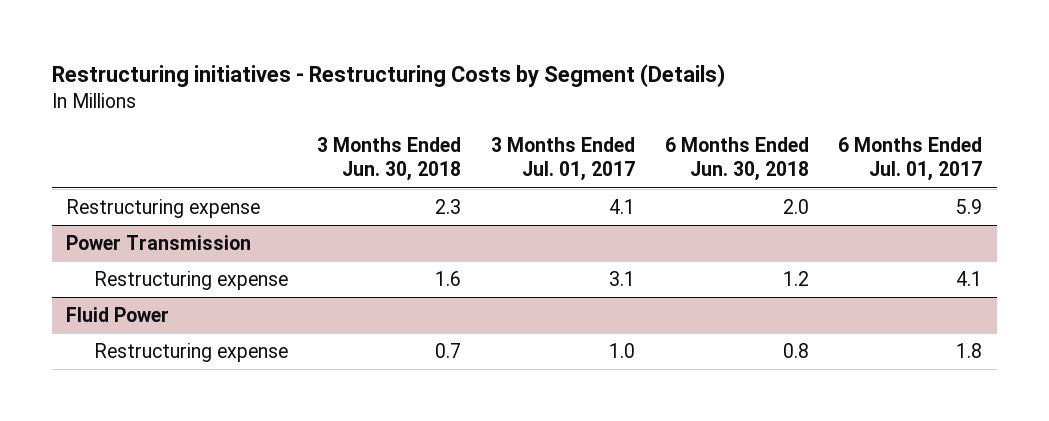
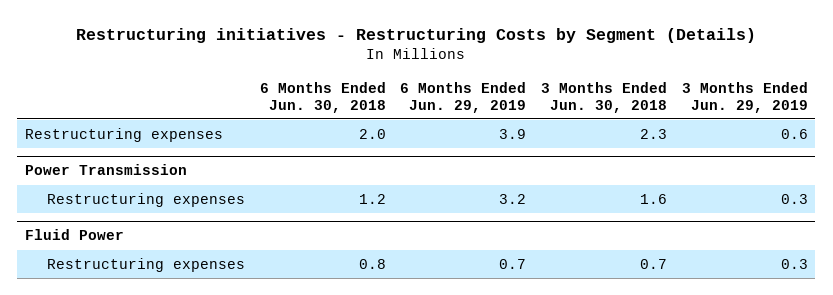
- | 3 Months Ended Jun. 30, 2018 | 3 Months Ended Jul. 01, 2017 | 6 Months Ended Jun. 30, 2018 | 6 Months Ended Jul. 01, 2017
+ | 6 Months Ended Jun. 30, 2018 | 6 Months Ended Jun. 29, 2019 | 3 Months Ended Jun. 30, 2018 | 3 Months Ended Jun. 29, 2019
- Restructuring expense | 2.3 | 4.1 | 2.0 | 5.9
+ Restructuring expenses | 2.0 | 3.9 | 2.3 | 0.6
@ Power Transmission
- Restructuring expense | 1.6 | 3.1 | 1.2 | 4.1
+ Restructuring expenses | 1.2 | 3.2 | 1.6 | 0.3
@ Fluid Power
- Restructuring expense | 0.7 | 1.0 | 0.8 | 1.8
+ Restructuring expenses | 0.8 | 0.7 | 0.7 | 0.3

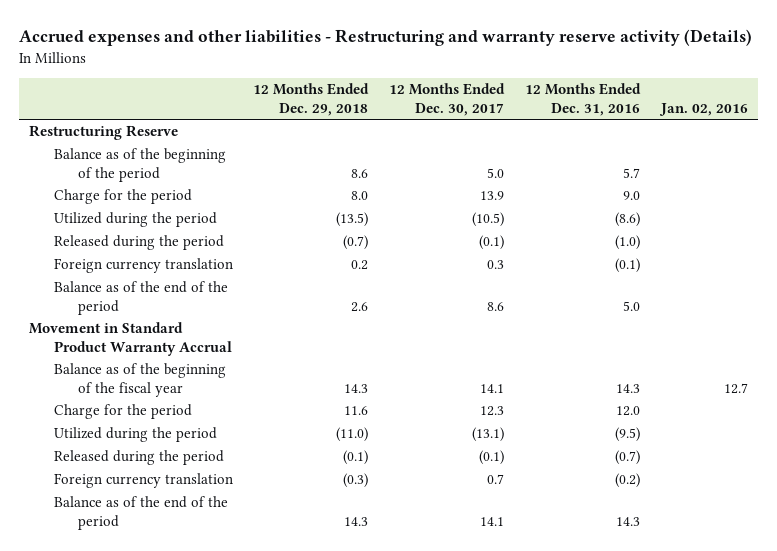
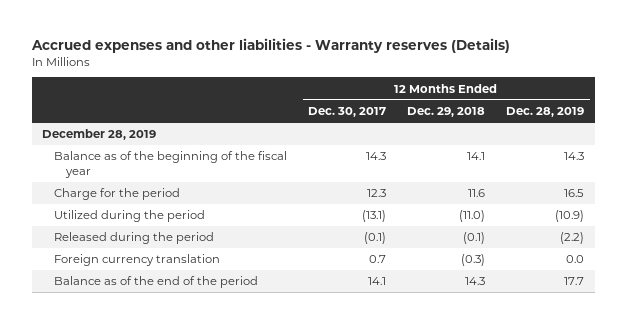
- Accrued expenses and other liabilities - Restructuring and warranty reserve activity (Details)
+ Accrued expenses and other liabilities - Warranty reserves (Details)
- | 12 Months Ended Dec. 29, 2018 | 12 Months Ended Dec. 30, 2017 | 12 Months Ended Dec. 31, 2016 | Jan. 02, 2016
+ | 12 Months Ended Dec. 30, 2017 | 12 Months Ended Dec. 29, 2018 | 12 Months Ended Dec. 28, 2019
- Restructuring Reserve
- Balance as of the beginning of the period | 8.6 | 5.0 | 5.7 |
- Charge for the period | 8.0 | 13.9 | 9.0 |
- Utilized during the period | (13.5) | (10.5) | (8.6) |
- Released during the period | (0.7) | (0.1) | (1.0) |
- Foreign currency translation | 0.2 | 0.3 | (0.1) |
- Balance as of the end of the period | 2.6 | 8.6 | 5.0 |
- Movement in Standard Product Warranty Accrual
- Balance as of the beginning of the fiscal year | 14.3 | 14.1 | 14.3 | 12.7
+ December 28, 2019
+ Balance as of the beginning of the fiscal year | 14.3 | 14.1 | 14.3

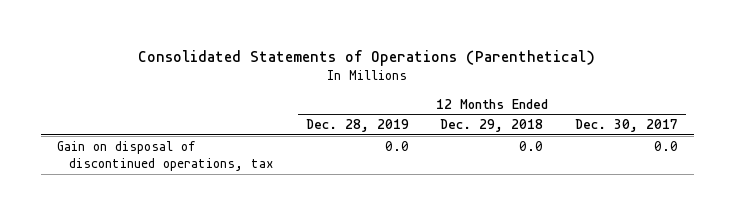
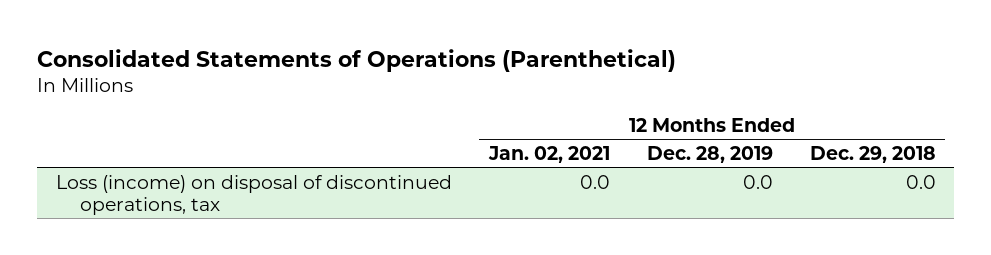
- | 12 Months Ended Dec. 28, 2019 | 12 Months Ended Dec. 29, 2018 | 12 Months Ended Dec. 30, 2017
+ | 12 Months Ended Jan. 02, 2021 | 12 Months Ended Dec. 28, 2019 | 12 Months Ended Dec. 29, 2018
- Gain on disposal of discontinued operations, tax | 0.0 | 0.0 | 0.0
+ Loss (income) on disposal of discontinued operations, tax | 0.0 | 0.0 | 0.0

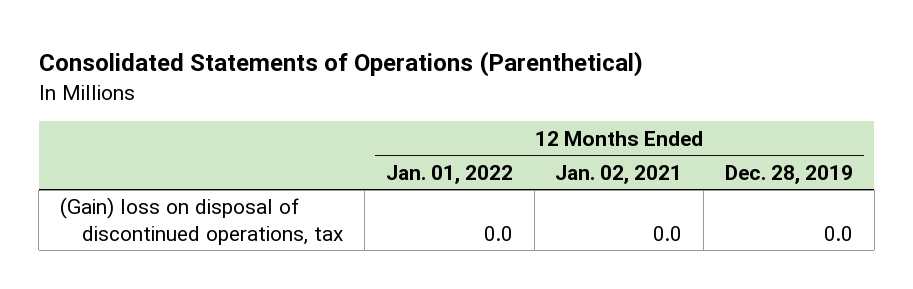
- | 12 Months Ended Jan. 02, 2021 | 12 Months Ended Dec. 28, 2019 | 12 Months Ended Dec. 29, 2018
+ | 12 Months Ended Jan. 01, 2022 | 12 Months Ended Jan. 02, 2021 | 12 Months Ended Dec. 28, 2019
- Loss (income) on disposal of discontinued operations, tax | 0.0 | 0.0 | 0.0
+ (Gain) loss on disposal of discontinued operations, tax | 0.0 | 0.0 | 0.0

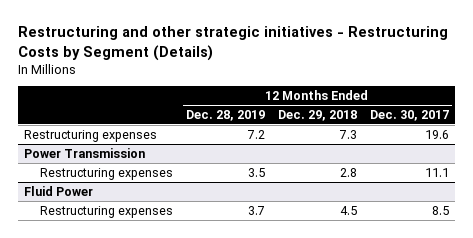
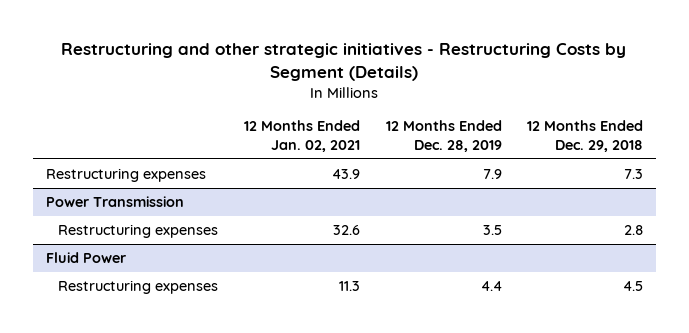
- | 12 Months Ended Dec. 28, 2019 | 12 Months Ended Dec. 29, 2018 | 12 Months Ended Dec. 30, 2017
+ | 12 Months Ended Jan. 02, 2021 | 12 Months Ended Dec. 28, 2019 | 12 Months Ended Dec. 29, 2018
- Restructuring expenses | 7.2 | 7.3 | 19.6
+ Restructuring expenses | 43.9 | 7.9 | 7.3
@ Fluid Power
- Restructuring expenses | 3.7 | 4.5 | 8.5
+ Restructuring expenses | 11.3 | 4.4 | 4.5

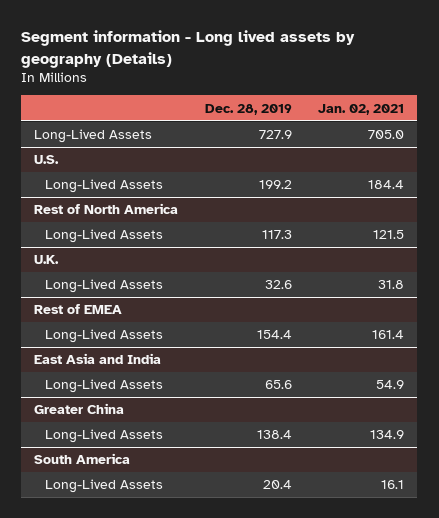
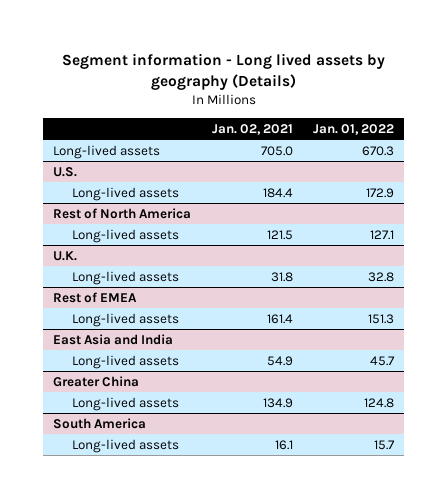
- | Dec. 28, 2019 | Jan. 02, 2021
+ | Jan. 02, 2021 | Jan. 01, 2022
- Long-Lived Assets | 727.9 | 705.0
+ Long-lived assets | 705.0 | 670.3
@ U.S.
- Long-Lived Assets | 199.2 | 184.4
+ Long-lived assets | 184.4 | 172.9
@ Rest of North America
- Long-Lived Assets | 117.3 | 121.5
+ Long-lived assets | 121.5 | 127.1
@ U.K.
- Long-Lived Assets | 32.6 | 31.8
+ Long-lived assets | 31.8 | 32.8
@ Rest of EMEA
- Long-Lived Assets | 154.4 | 161.4
+ Long-lived assets | 161.4 | 151.3
@ East Asia and India
- Long-Lived Assets | 65.6 | 54.9
+ Long-lived assets | 54.9 | 45.7
@ Greater China
- Long-Lived Assets | 138.4 | 134.9
+ Long-lived assets | 134.9 | 124.8
@ South America
- Long-Lived Assets | 20.4 | 16.1
+ Long-lived assets | 16.1 | 15.7

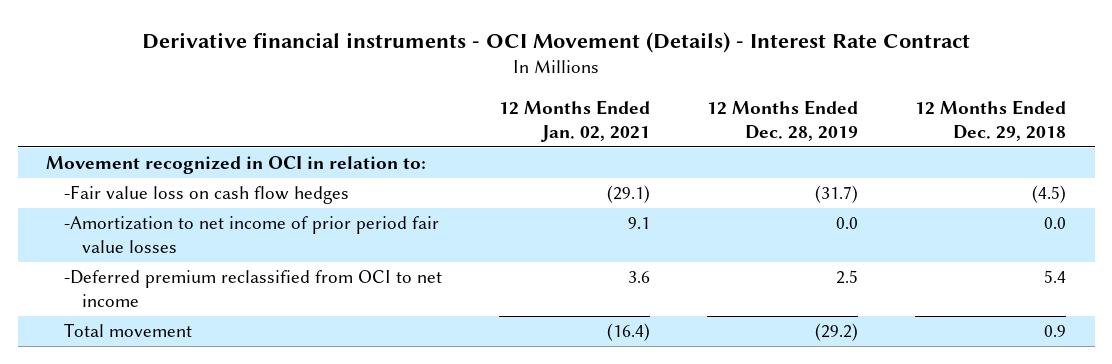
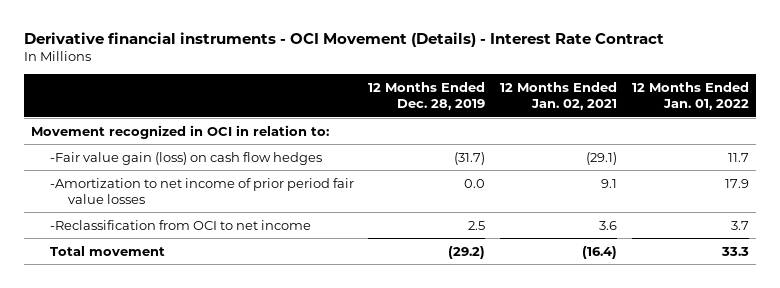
- | 12 Months Ended Jan. 02, 2021 | 12 Months Ended Dec. 28, 2019 | 12 Months Ended Dec. 29, 2018
+ | 12 Months Ended Dec. 28, 2019 | 12 Months Ended Jan. 02, 2021 | 12 Months Ended Jan. 01, 2022
- -Fair value loss on cash flow hedges | (29.1) | (31.7) | (4.5)
+ -Fair value gain (loss) on cash flow hedges | (31.7) | (29.1) | 11.7
- -Deferred premium reclassified from OCI to net income | 3.6 | 2.5 | 5.4
+ -Reclassification from OCI to net income | 2.5 | 3.6 | 3.7

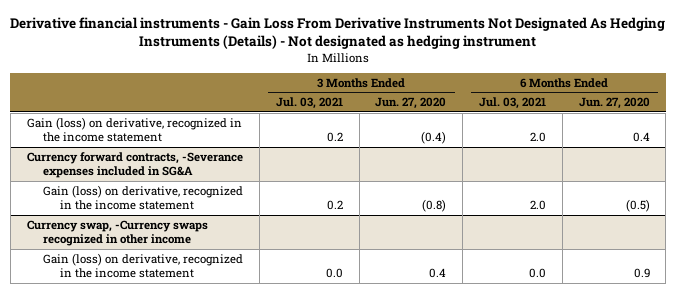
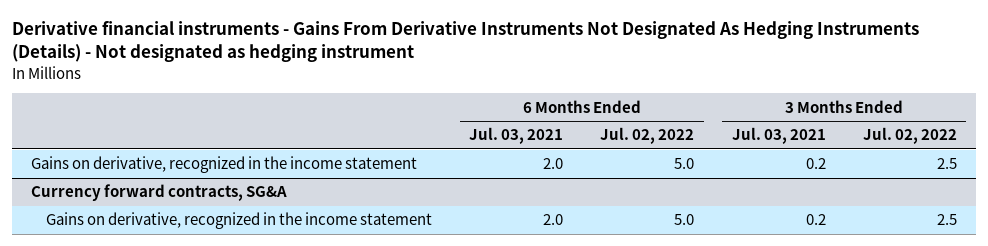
- Derivative financial instruments - Gain Loss From Derivative Instruments Not Designated As Hedging Instruments (Details) - Not designated as hedging instrument
+ Derivative financial instruments - Gains From Derivative Instruments Not Designated As Hedging Instruments (Details) - Not designated as hedging instrument
- | 3 Months Ended Jul. 03, 2021 | 3 Months Ended Jun. 27, 2020 | 6 Months Ended Jul. 03, 2021 | 6 Months Ended Jun. 27, 2020
+ | 6 Months Ended Jul. 03, 2021 | 6 Months Ended Jul. 02, 2022 | 3 Months Ended Jul. 03, 2021 | 3 Months Ended Jul. 02, 2022
- Gain (loss) on derivative, recognized in the income statement | 0.2 | (0.4) | 2.0 | 0.4
- Currency forward contracts, -Severance expenses included in SG&A
- Gain (loss) on derivative, recognized in the income statement | 0.2 | (0.8) | 2.0 | (0.5)
- Currency swap, -Currency swaps recognized in other income
- Gain (loss) on derivative, recognized in the income statement | 0.0 | 0.4 | 0.0 | 0.9
+ Gains on derivative, recognized in the income statement | 2.0 | 5.0 | 0.2 | 2.5
+ Currency forward contracts, SG&A
+ Gains on derivative, recognized in the income statement | 2.0 | 5.0 | 0.2 | 2.5

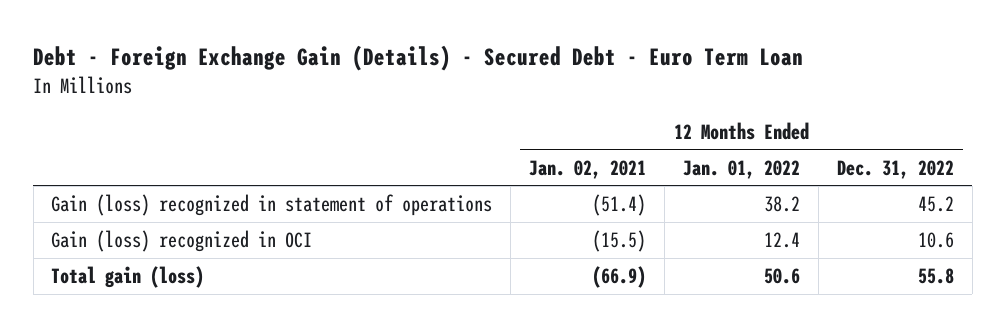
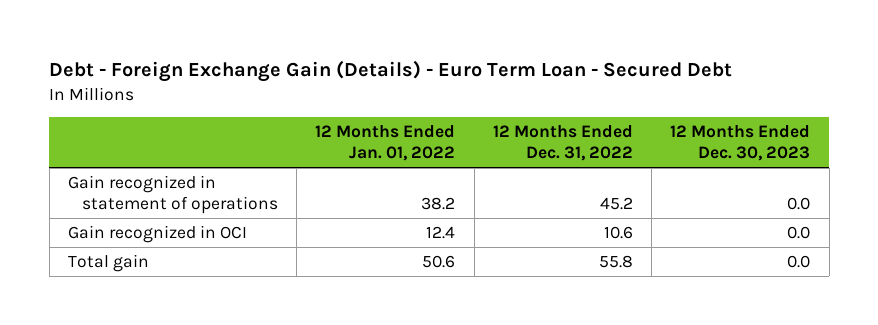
- Debt - Foreign Exchange Gain (Details) - Secured Debt - Euro Term Loan
+ Debt - Foreign Exchange Gain (Details) - Euro Term Loan - Secured Debt
- | 12 Months Ended Jan. 02, 2021 | 12 Months Ended Jan. 01, 2022 | 12 Months Ended Dec. 31, 2022
+ | 12 Months Ended Jan. 01, 2022 | 12 Months Ended Dec. 31, 2022 | 12 Months Ended Dec. 30, 2023
- Gain (loss) recognized in statement of operations | (51.4) | 38.2 | 45.2
- Gain (loss) recognized in OCI | (15.5) | 12.4 | 10.6
- Total gain (loss) | (66.9) | 50.6 | 55.8
+ Gain recognized in statement of operations | 38.2 | 45.2 | 0.0
+ Gain recognized in OCI | 12.4 | 10.6 | 0.0
+ Total gain | 50.6 | 55.8 | 0.0

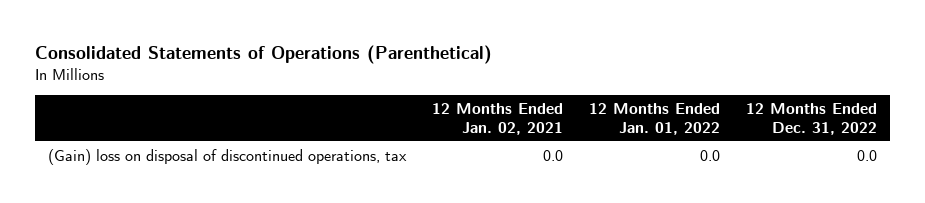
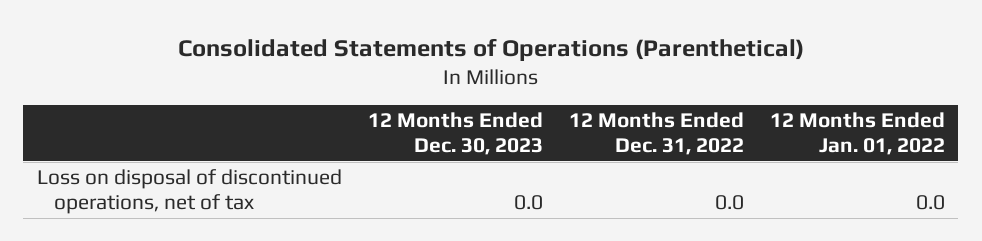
- | 12 Months Ended Jan. 02, 2021 | 12 Months Ended Jan. 01, 2022 | 12 Months Ended Dec. 31, 2022
+ | 12 Months Ended Dec. 30, 2023 | 12 Months Ended Dec. 31, 2022 | 12 Months Ended Jan. 01, 2022
- (Gain) loss on disposal of discontinued operations, tax | 0.0 | 0.0 | 0.0
+ Loss on disposal of discontinued operations, net of tax | 0.0 | 0.0 | 0.0

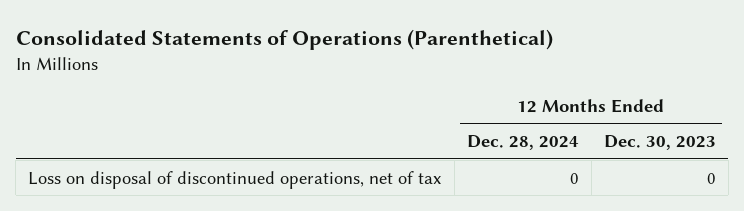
- | 12 Months Ended Dec. 30, 2023 | 12 Months Ended Dec. 31, 2022 | 12 Months Ended Jan. 01, 2022
+ | 12 Months Ended Dec. 28, 2024 | 12 Months Ended Dec. 30, 2023
- Loss on disposal of discontinued operations, net of tax | 0.0 | 0.0 | 0.0
+ Loss on disposal of discontinued operations, net of tax | 0 | 0

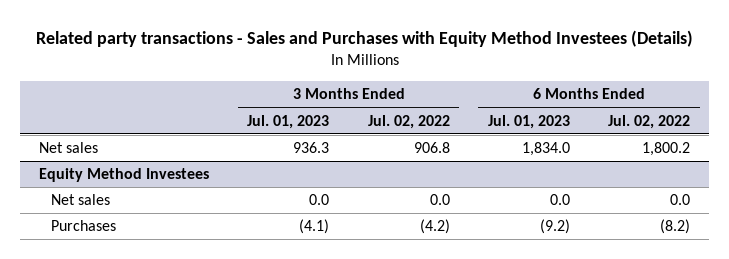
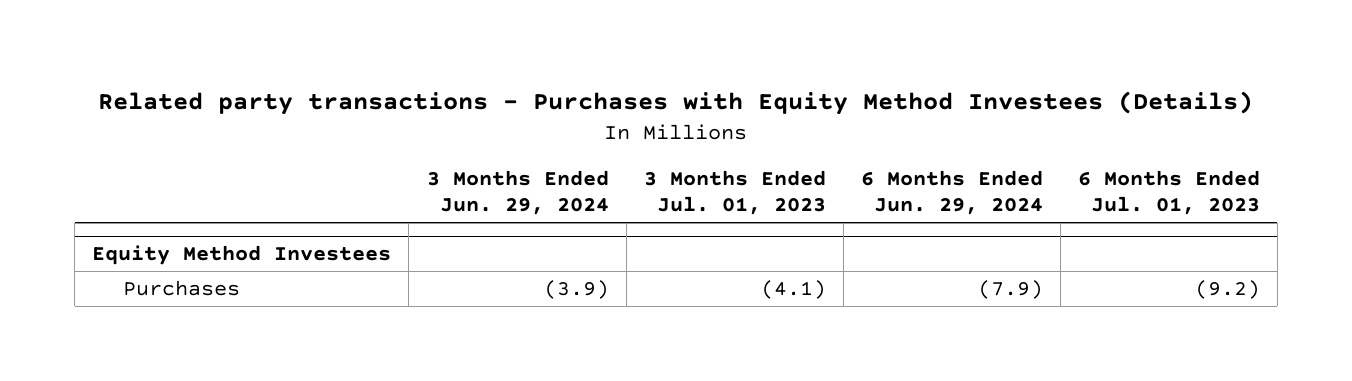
- Related party transactions - Sales and Purchases with Equity Method Investees (Details)
+ Related party transactions - Purchases with Equity Method Investees (Details)
- | 3 Months Ended Jul. 01, 2023 | 3 Months Ended Jul. 02, 2022 | 6 Months Ended Jul. 01, 2023 | 6 Months Ended Jul. 02, 2022
+ | 3 Months Ended Jun. 29, 2024 | 3 Months Ended Jul. 01, 2023 | 6 Months Ended Jun. 29, 2024 | 6 Months Ended Jul. 01, 2023
- Net sales | 936.3 | 906.8 | 1,834.0 | 1,800.2
@ Equity Method Investees
- Net sales | 0.0 | 0.0 | 0.0 | 0.0

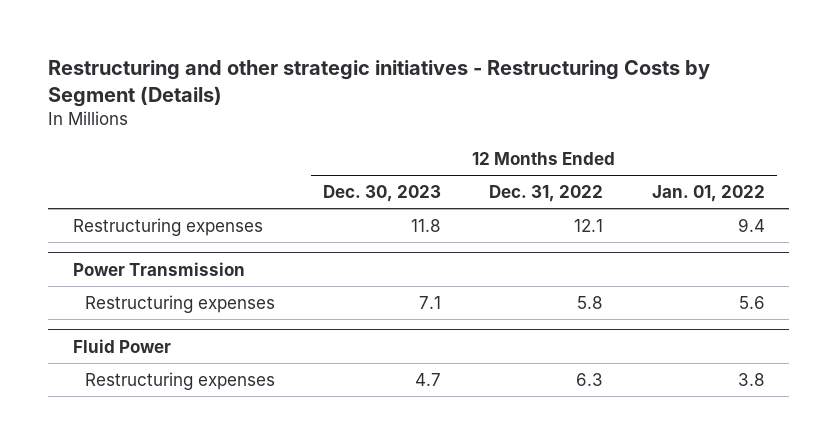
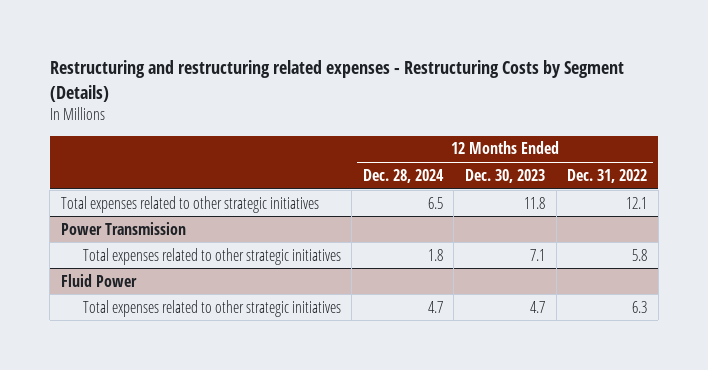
- Restructuring and other strategic initiatives - Restructuring Costs by Segment (Details)
+ Restructuring and restructuring related expenses - Restructuring Costs by Segment (Details)
- | 12 Months Ended Dec. 30, 2023 | 12 Months Ended Dec. 31, 2022 | 12 Months Ended Jan. 01, 2022
+ | 12 Months Ended Dec. 28, 2024 | 12 Months Ended Dec. 30, 2023 | 12 Months Ended Dec. 31, 2022
- Restructuring expenses | 11.8 | 12.1 | 9.4
+ Total expenses related to other strategic initiatives | 6.5 | 11.8 | 12.1
@ Power Transmission
- Restructuring expenses | 7.1 | 5.8 | 5.6
+ Total expenses related to other strategic initiatives | 1.8 | 7.1 | 5.8
@ Fluid Power
- Restructuring expenses | 4.7 | 6.3 | 3.8
+ Total expenses related to other strategic initiatives | 4.7 | 4.7 | 6.3

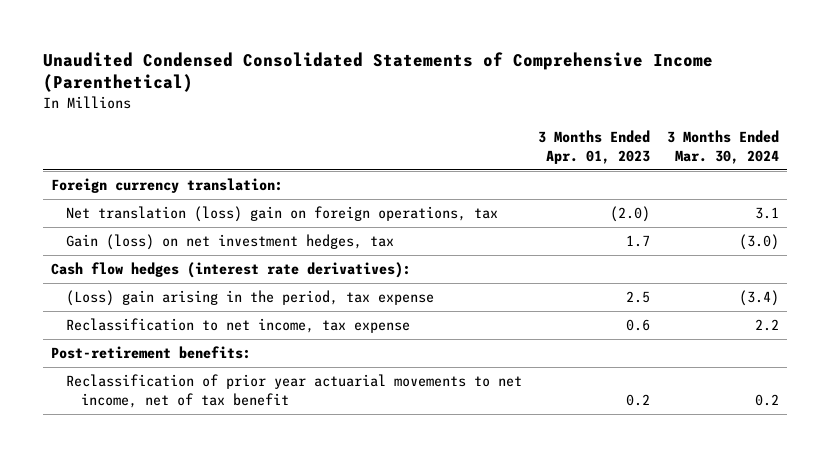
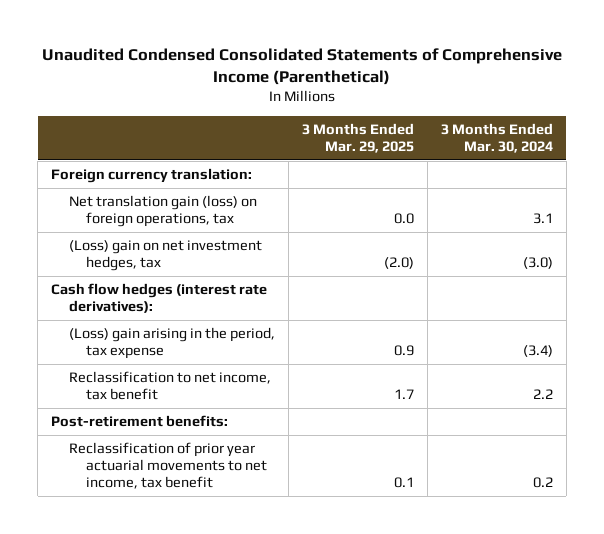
- | 3 Months Ended Apr. 01, 2023 | 3 Months Ended Mar. 30, 2024
+ | 3 Months Ended Mar. 29, 2025 | 3 Months Ended Mar. 30, 2024
- Net translation (loss) gain on foreign operations, tax | (2.0) | 3.1
- Gain (loss) on net investment hedges, tax | 1.7 | (3.0)
+ Net translation gain (loss) on foreign operations, tax | 0.0 | 3.1
+ (Loss) gain on net investment hedges, tax | (2.0) | (3.0)
- Reclassification to net income, tax expense | 0.6 | 2.2
+ Reclassification to net income, tax benefit | 1.7 | 2.2
- Reclassification of prior year actuarial movements to net income, net of tax benefit | 0.2 | 0.2
+ Reclassification of prior year actuarial movements to net income, tax benefit | 0.1 | 0.2

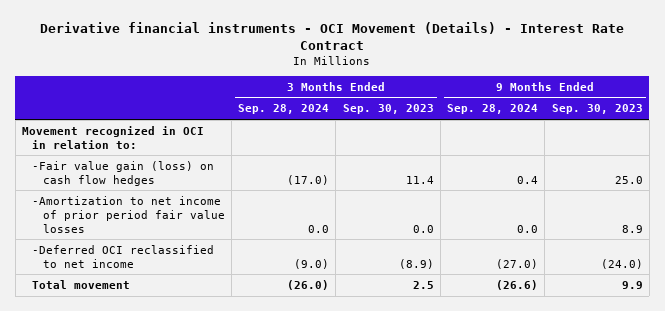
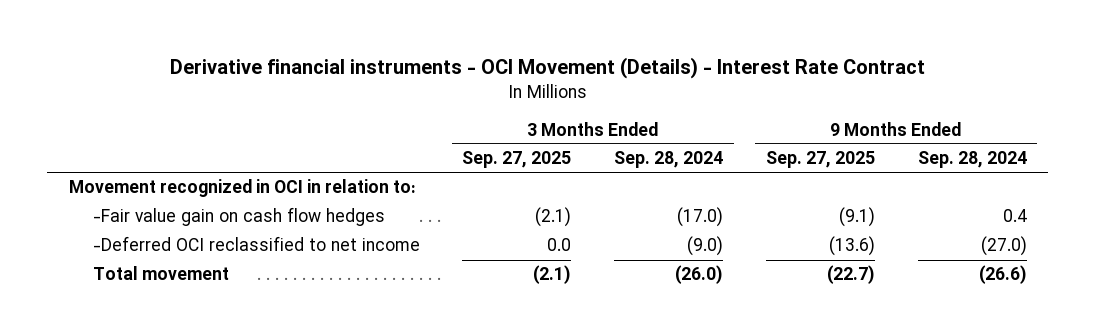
- | 3 Months Ended Sep. 28, 2024 | 3 Months Ended Sep. 30, 2023 | 9 Months Ended Sep. 28, 2024 | 9 Months Ended Sep. 30, 2023
+ | 3 Months Ended Sep. 27, 2025 | 3 Months Ended Sep. 28, 2024 | 9 Months Ended Sep. 27, 2025 | 9 Months Ended Sep. 28, 2024
- -Fair value gain (loss) on cash flow hedges | (17.0) | 11.4 | 0.4 | 25.0
- -Amortization to net income of prior period fair value losses | 0.0 | 0.0 | 0.0 | 8.9
+ -Fair value gain on cash flow hedges | (2.1) | (17.0) | (9.1) | 0.4

